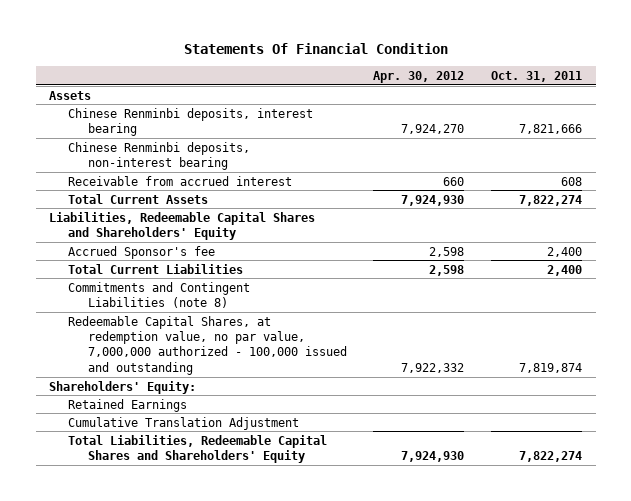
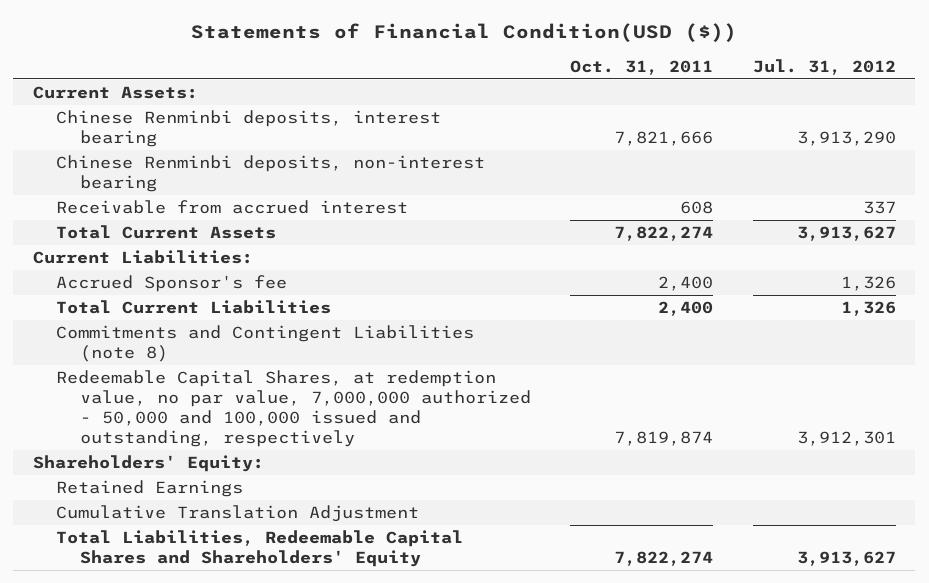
- Statements Of Financial Condition
+ Statements of Financial Condition(USD ($))
- | Apr. 30, 2012 | Oct. 31, 2011
+ | Oct. 31, 2011 | Jul. 31, 2012
- Assets
+ Current Assets:
- Liabilities, Redeemable Capital Shares and Shareholders' Equity
+ Current Liabilities:
- Redeemable Capital Shares, at redemption value, no par value, 7,000,000 authorized - 100,000 issued and outstanding | 7,922,332 | 7,819,874
+ Redeemable Capital Shares, at redemption value, no par value, 7,000,000 authorized - 50,000 and 100,000 issued and outstanding, respectively | 7,819,874 | 3,912,301

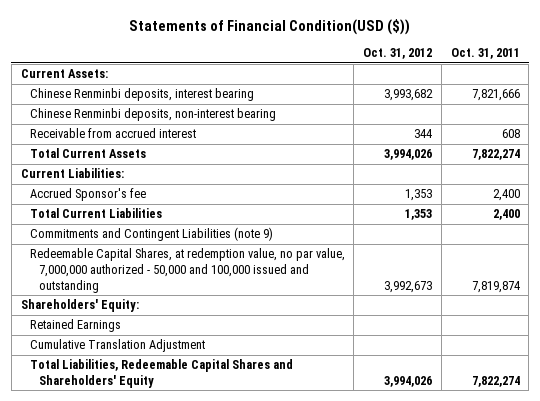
- | Oct. 31, 2011 | Jul. 31, 2012
+ | Oct. 31, 2012 | Oct. 31, 2011
- Commitments and Contingent Liabilities (note 8)
- Redeemable Capital Shares, at redemption value, no par value, 7,000,000 authorized - 50,000 and 100,000 issued and outstanding, respectively | 7,819,874 | 3,912,301
+ Commitments and Contingent Liabilities (note 9)
+ Redeemable Capital Shares, at redemption value, no par value, 7,000,000 authorized - 50,000 and 100,000 issued and outstanding | 3,992,673 | 7,819,874

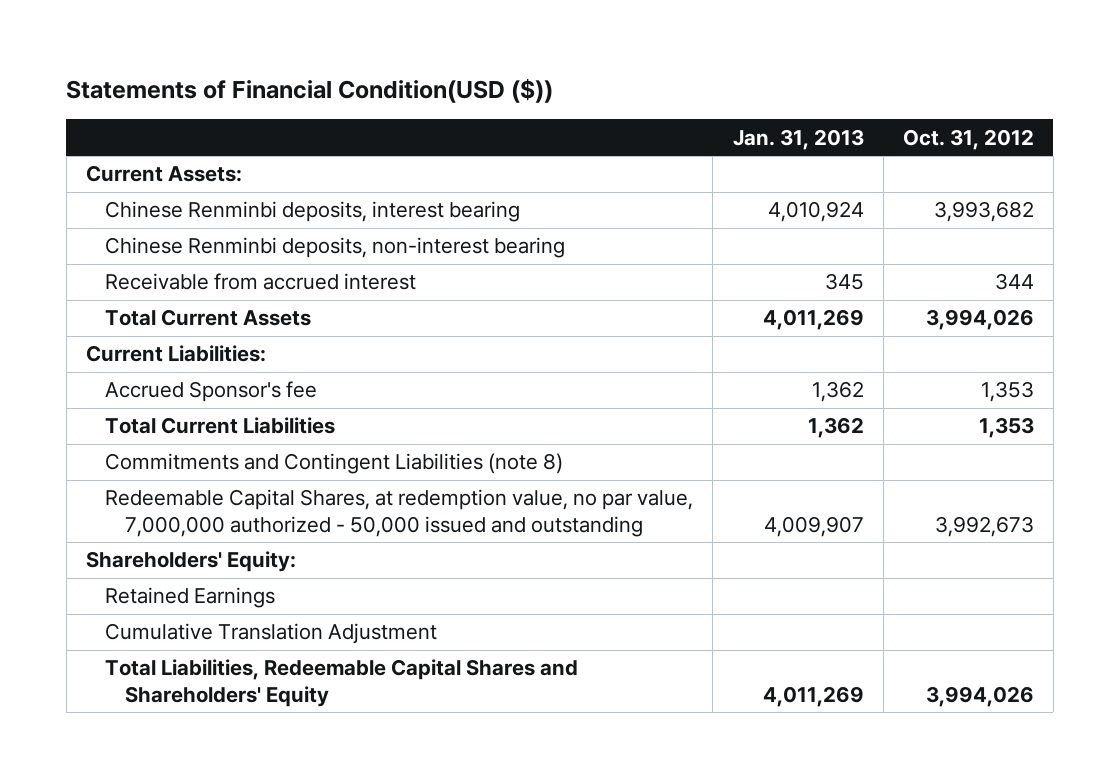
- | Oct. 31, 2012 | Oct. 31, 2011
+ | Jan. 31, 2013 | Oct. 31, 2012
- Commitments and Contingent Liabilities (note 9)
- Redeemable Capital Shares, at redemption value, no par value, 7,000,000 authorized - 50,000 and 100,000 issued and outstanding | 3,992,673 | 7,819,874
+ Commitments and Contingent Liabilities (note 8)
+ Redeemable Capital Shares, at redemption value, no par value, 7,000,000 authorized - 50,000 issued and outstanding | 4,009,907 | 3,992,673

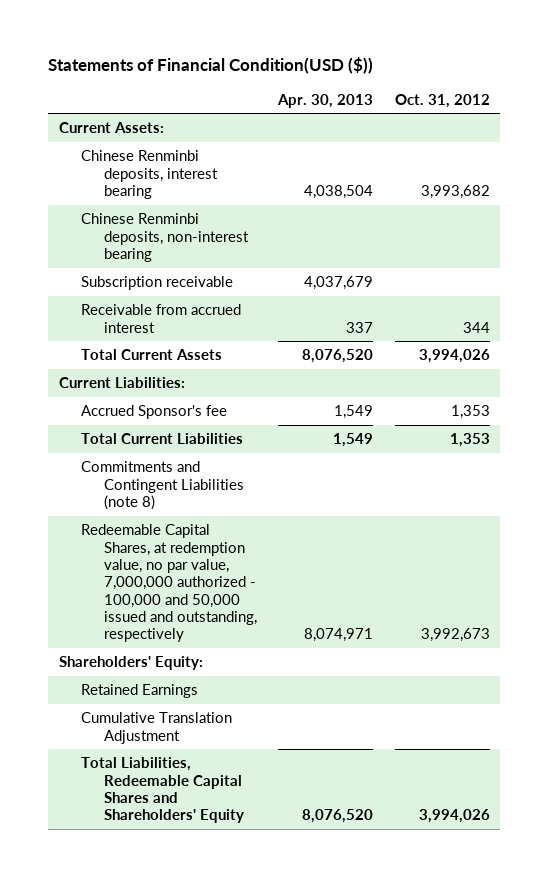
- | Jan. 31, 2013 | Oct. 31, 2012
+ | Apr. 30, 2013 | Oct. 31, 2012
+ Subscription receivable | 4,037,679 |
- Redeemable Capital Shares, at redemption value, no par value, 7,000,000 authorized - 50,000 issued and outstanding | 4,009,907 | 3,992,673
+ Redeemable Capital Shares, at redemption value, no par value, 7,000,000 authorized - 100,000 and 50,000 issued and outstanding, respectively | 8,074,971 | 3,992,673

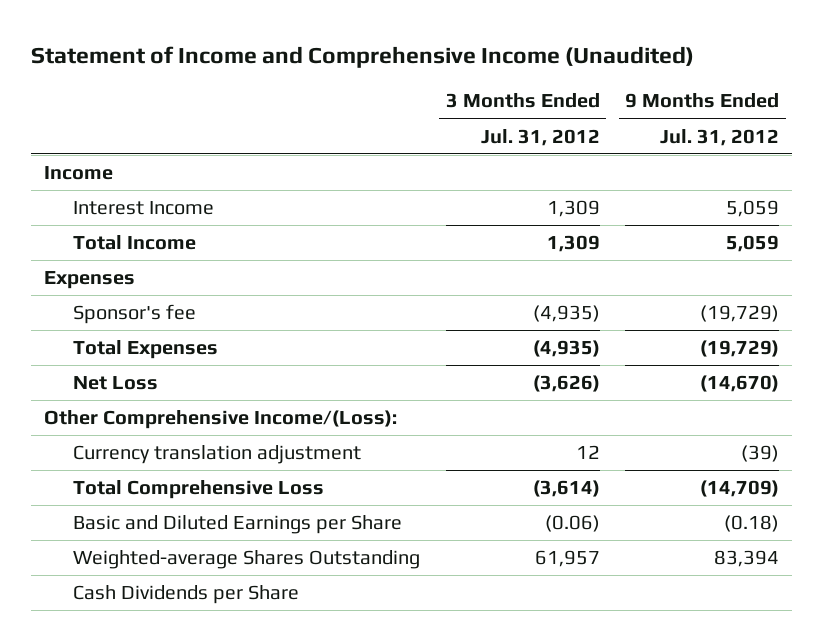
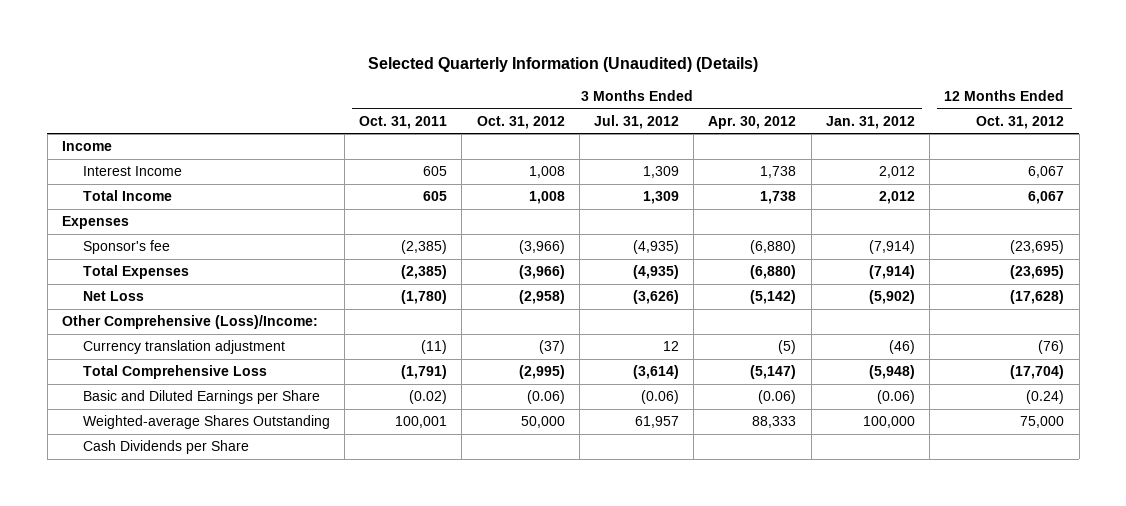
- Statement of Income and Comprehensive Income (Unaudited)
+ Selected Quarterly Information (Unaudited) (Details)
- | 3 Months Ended Jul. 31, 2012 | 9 Months Ended Jul. 31, 2012
+ | 3 Months Ended Oct. 31, 2011 | 3 Months Ended Oct. 31, 2012 | 3 Months Ended Jul. 31, 2012 | 3 Months Ended Apr. 30, 2012 | 3 Months Ended Jan. 31, 2012 | 12 Months Ended Oct. 31, 2012
- Other Comprehensive Income/(Loss):
+ Other Comprehensive (Loss)/Income:

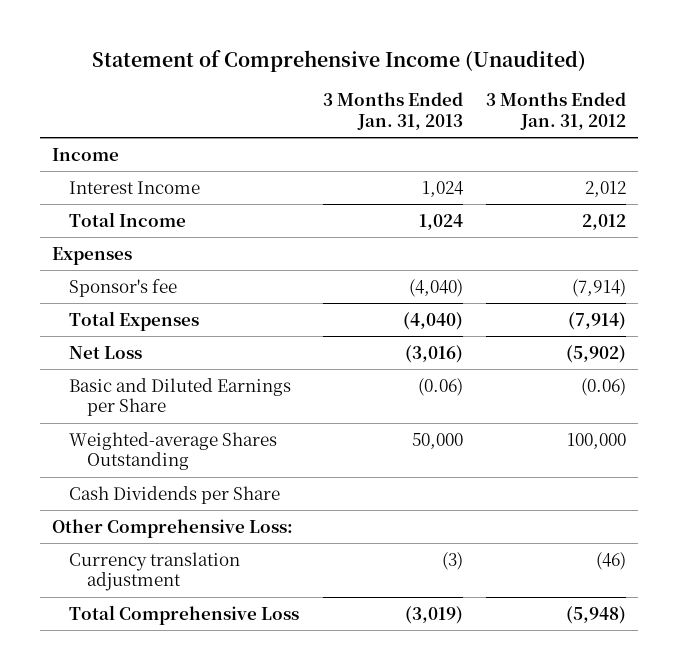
- Selected Quarterly Information (Unaudited) (Details)
+ Statement of Comprehensive Income (Unaudited)
- | 3 Months Ended Oct. 31, 2011 | 3 Months Ended Oct. 31, 2012 | 3 Months Ended Jul. 31, 2012 | 3 Months Ended Apr. 30, 2012 | 3 Months Ended Jan. 31, 2012 | 12 Months Ended Oct. 31, 2012
+ | 3 Months Ended Jan. 31, 2013 | 3 Months Ended Jan. 31, 2012
- Other Comprehensive (Loss)/Income:
+ Other Comprehensive Loss:
moved down: Currency translation adjustment | (3) | (46)
moved down: Total Comprehensive Loss | (3,019) | (5,948)

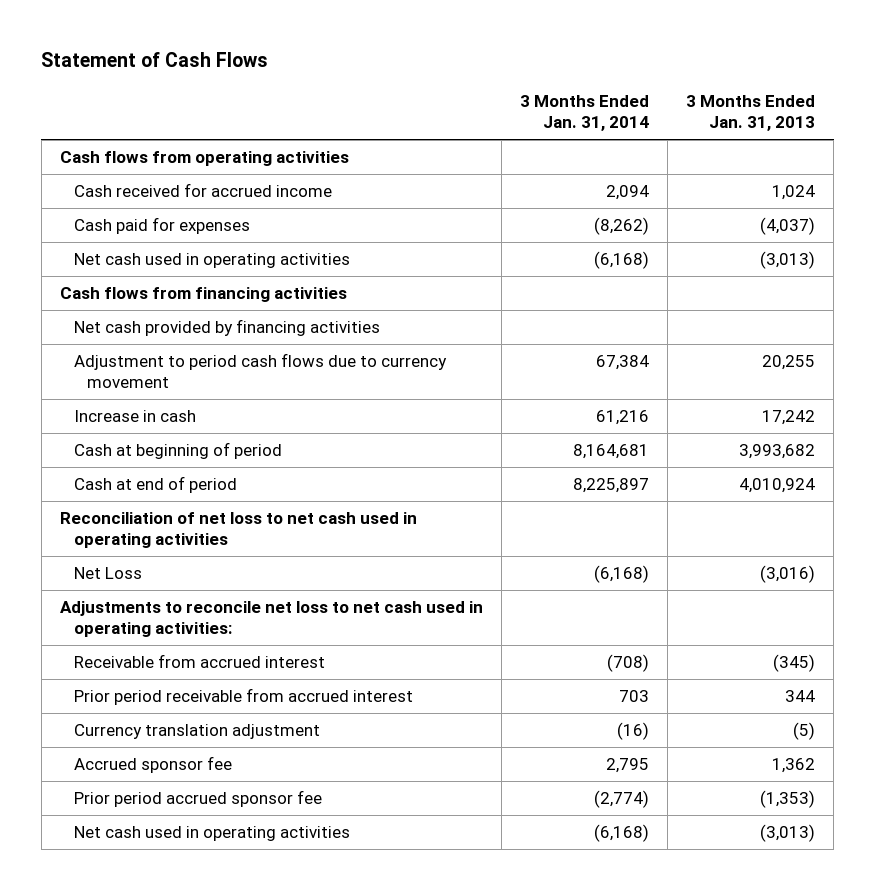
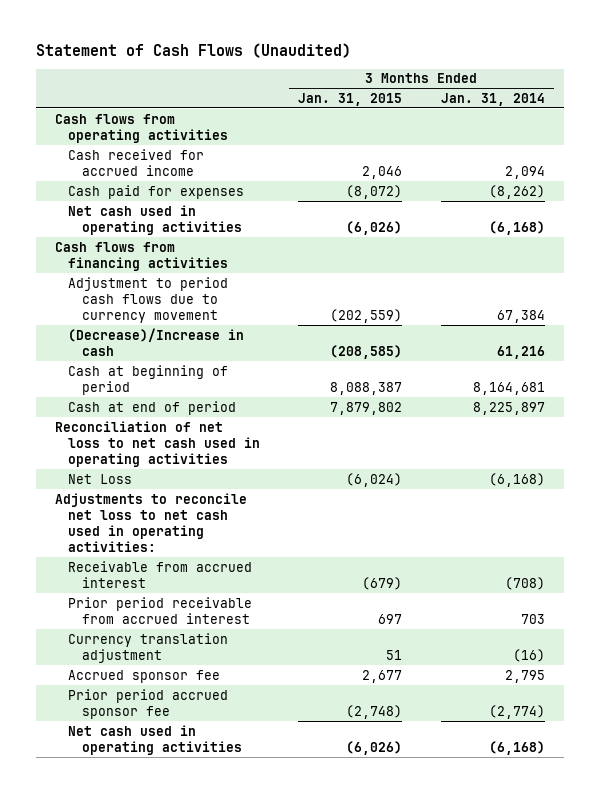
- Statement of Cash Flows
+ Statement of Cash Flows (Unaudited)
- | 3 Months Ended Jan. 31, 2014 | 3 Months Ended Jan. 31, 2013
+ | 3 Months Ended Jan. 31, 2015 | 3 Months Ended Jan. 31, 2014
- Net cash provided by financing activities
- Increase in cash | 61,216 | 17,242
+ (Decrease)/Increase in cash | (208,585) | 61,216

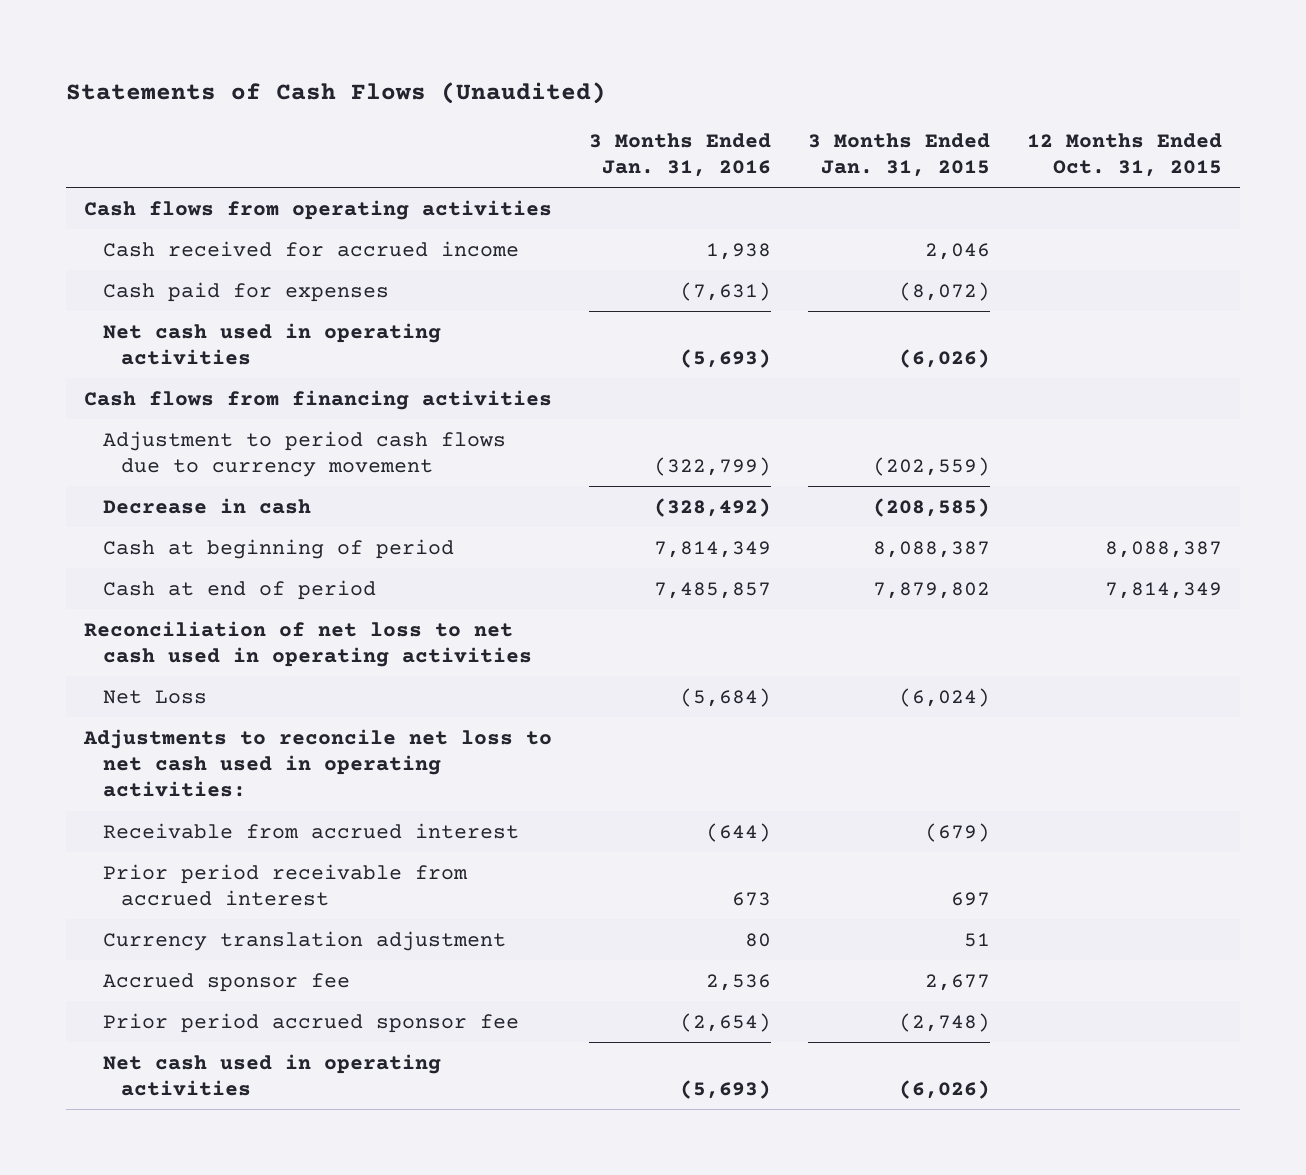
- Statement of Cash Flows (Unaudited)
+ Statements of Cash Flows (Unaudited)
- | 3 Months Ended Jan. 31, 2015 | 3 Months Ended Jan. 31, 2014
+ | 3 Months Ended Jan. 31, 2016 | 3 Months Ended Jan. 31, 2015 | 12 Months Ended Oct. 31, 2015
- (Decrease)/Increase in cash | (208,585) | 61,216
+ Decrease in cash | (328,492) | (208,585) |

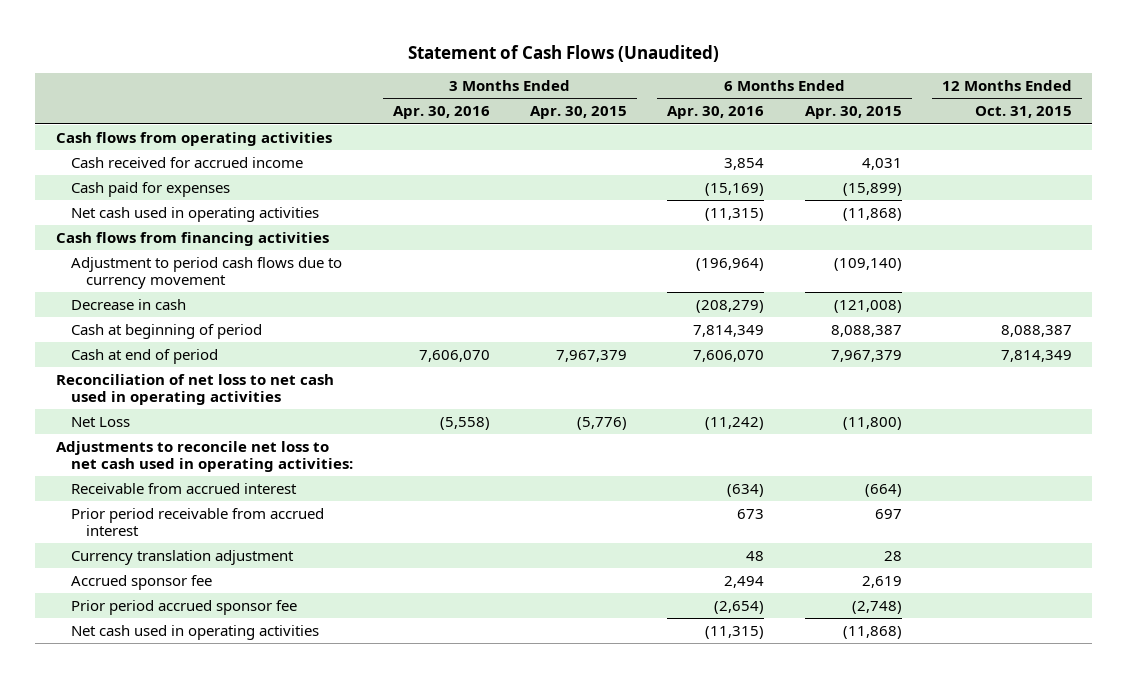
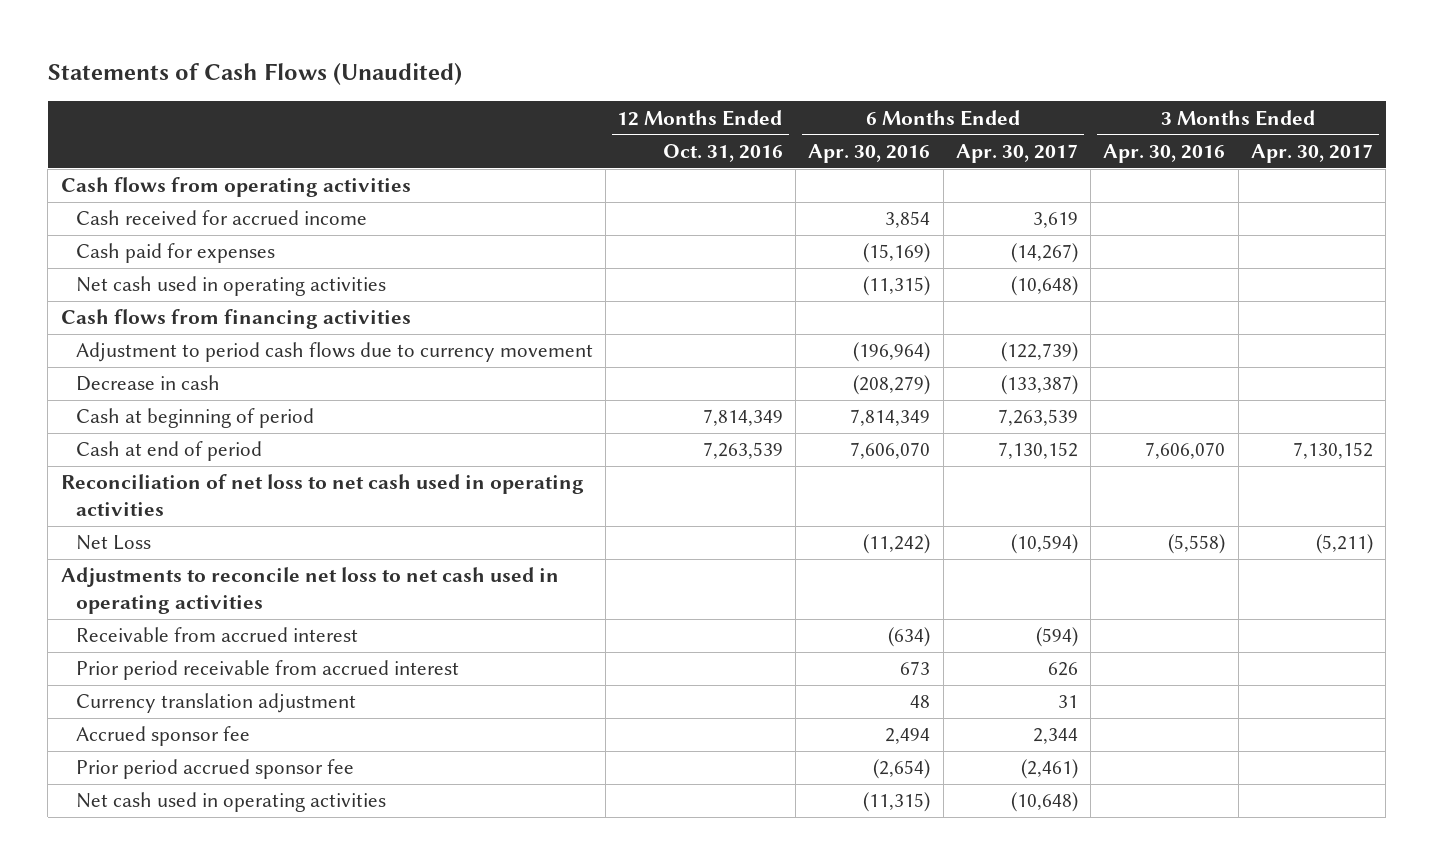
- Statement of Cash Flows (Unaudited)
+ Statements of Cash Flows (Unaudited)
- | 3 Months Ended Apr. 30, 2016 | 3 Months Ended Apr. 30, 2015 | 6 Months Ended Apr. 30, 2016 | 6 Months Ended Apr. 30, 2015 | 12 Months Ended Oct. 31, 2015
+ | 12 Months Ended Oct. 31, 2016 | 6 Months Ended Apr. 30, 2016 | 6 Months Ended Apr. 30, 2017 | 3 Months Ended Apr. 30, 2016 | 3 Months Ended Apr. 30, 2017
- Adjustments to reconcile net loss to net cash used in operating activities:
+ Adjustments to reconcile net loss to net cash used in operating activities

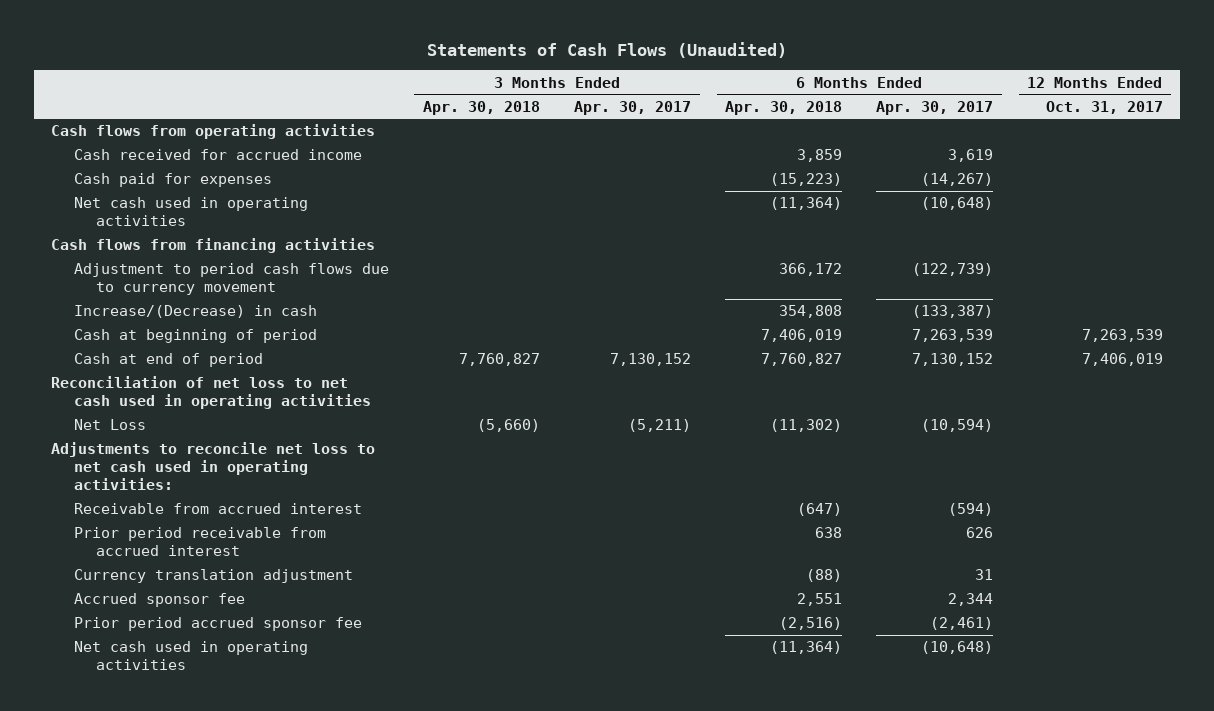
- | 12 Months Ended Oct. 31, 2016 | 6 Months Ended Apr. 30, 2016 | 6 Months Ended Apr. 30, 2017 | 3 Months Ended Apr. 30, 2016 | 3 Months Ended Apr. 30, 2017
+ | 3 Months Ended Apr. 30, 2018 | 3 Months Ended Apr. 30, 2017 | 6 Months Ended Apr. 30, 2018 | 6 Months Ended Apr. 30, 2017 | 12 Months Ended Oct. 31, 2017
- Decrease in cash | | (208,279) | (133,387) | |
+ Increase/(Decrease) in cash | | | 354,808 | (133,387) |
- Adjustments to reconcile net loss to net cash used in operating activities
+ Adjustments to reconcile net loss to net cash used in operating activities:

